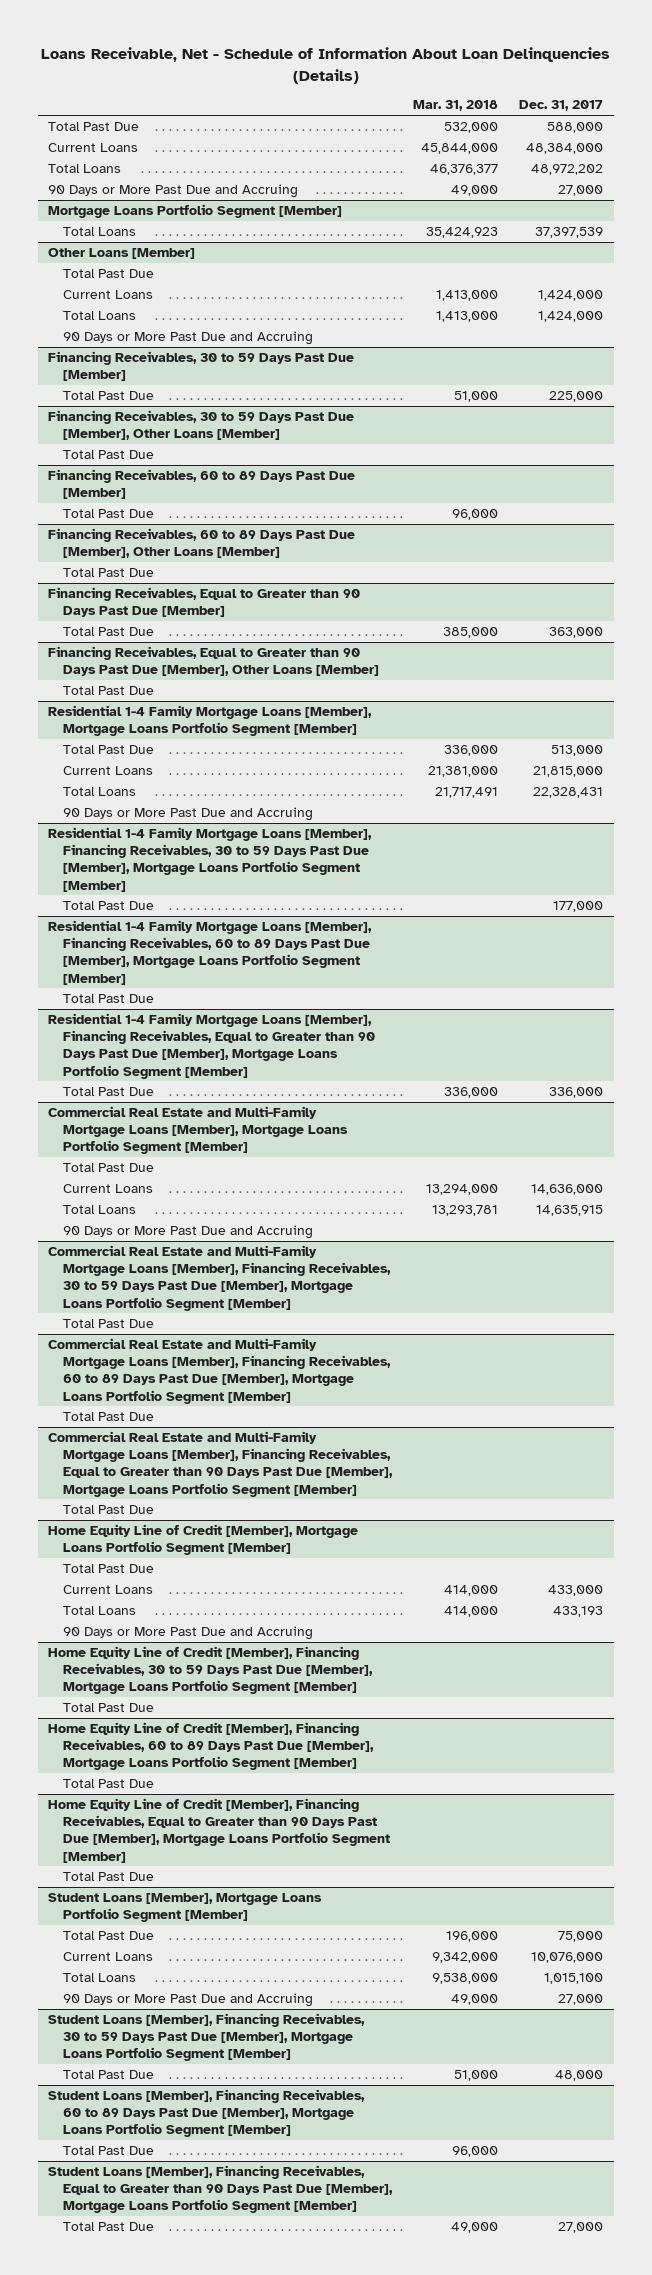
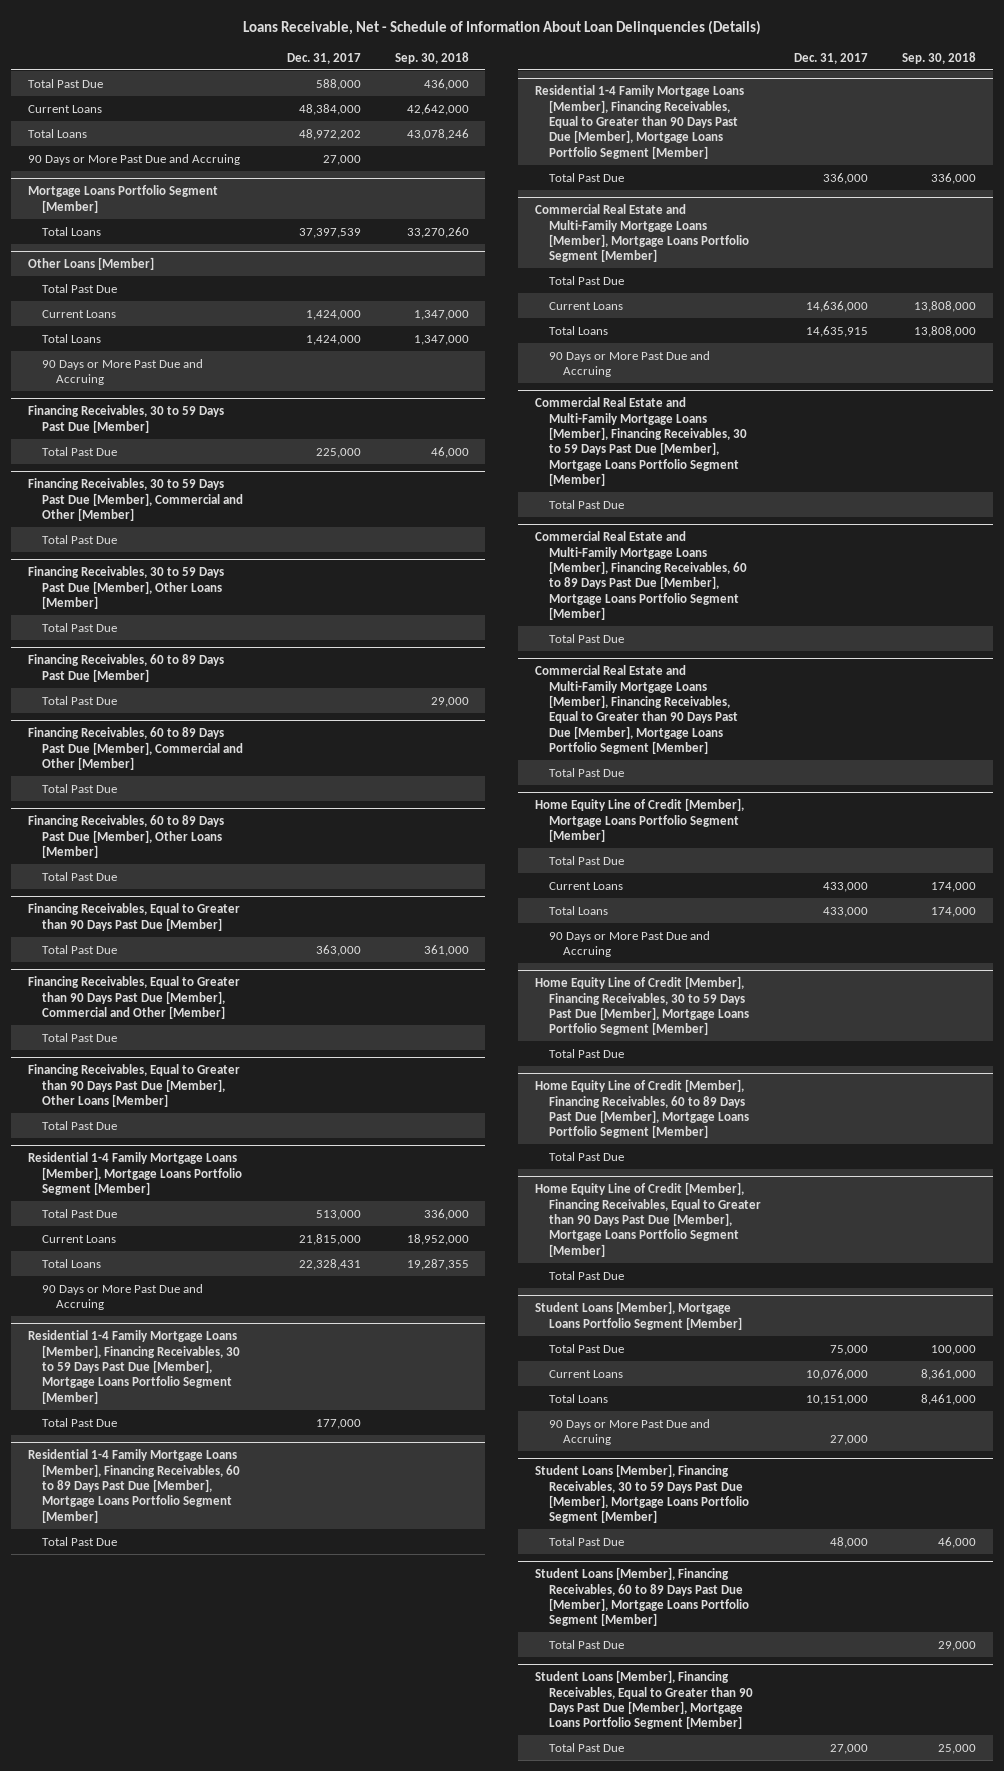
- | Mar. 31, 2018 | Dec. 31, 2017
+ | Dec. 31, 2017 | Sep. 30, 2018
+ Financing Receivables, 30 to 59 Days Past Due [Member], Commercial and Other [Member]
+ Total Past Due
+ Financing Receivables, 60 to 89 Days Past Due [Member], Commercial and Other [Member]
+ Total Past Due
+ Financing Receivables, Equal to Greater than 90 Days Past Due [Member], Commercial and Other [Member]
+ Total Past Due
@ Home Equity Line of Credit [Member], Mortgage Loans Portfolio Segment [Member]
- Total Loans | 414,000 | 433,193
+ Total Loans | 433,000 | 174,000
@ Student Loans [Member], Mortgage Loans Portfolio Segment [Member]
- Total Loans | 9,538,000 | 1,015,100
+ Total Loans | 10,151,000 | 8,461,000

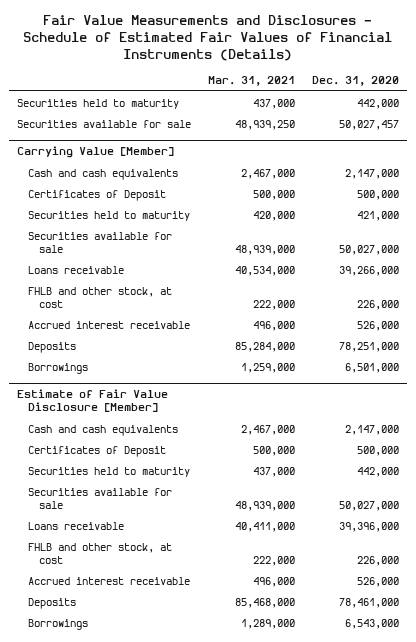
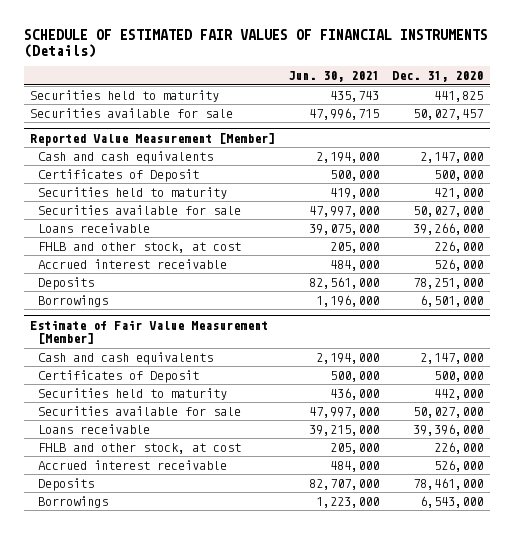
- Fair Value Measurements and Disclosures - Schedule of Estimated Fair Values of Financial Instruments (Details)
+ SCHEDULE OF ESTIMATED FAIR VALUES OF FINANCIAL INSTRUMENTS (Details)
- | Mar. 31, 2021 | Dec. 31, 2020
+ | Jun. 30, 2021 | Dec. 31, 2020
- Securities held to maturity | 437,000 | 442,000
+ Securities held to maturity | 435,743 | 441,825
- Carrying Value [Member]
+ Reported Value Measurement [Member]
- Estimate of Fair Value Disclosure [Member]
+ Estimate of Fair Value Measurement [Member]

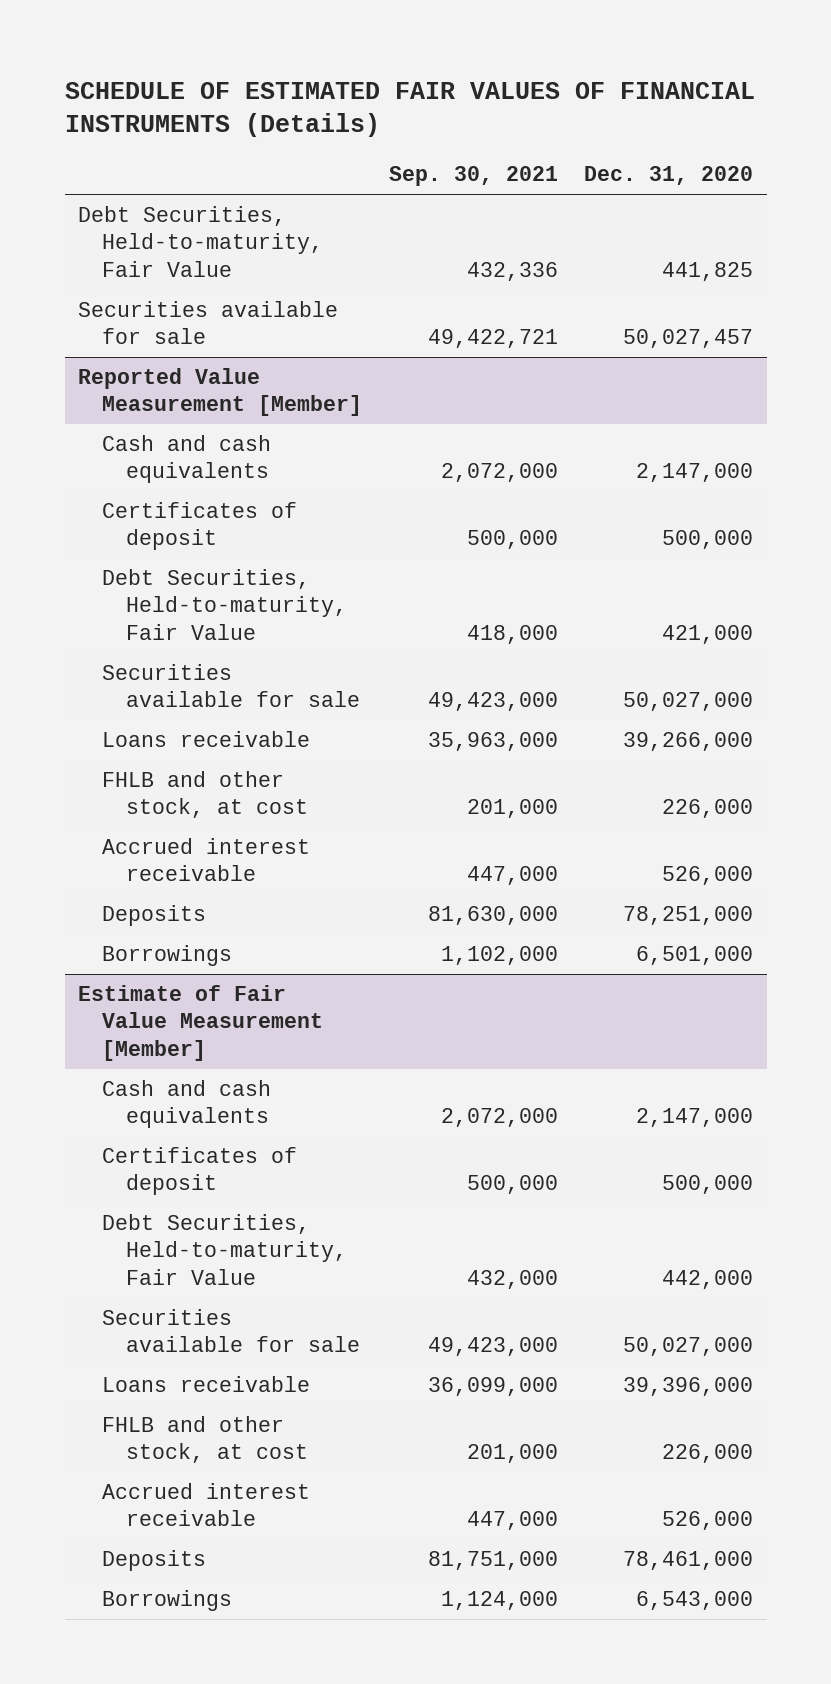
- | Jun. 30, 2021 | Dec. 31, 2020
+ | Sep. 30, 2021 | Dec. 31, 2020
- Securities held to maturity | 435,743 | 441,825
+ Debt Securities, Held-to-maturity, Fair Value | 432,336 | 441,825
@ Reported Value Measurement [Member]
- Certificates of Deposit | 500,000 | 500,000
- Securities held to maturity | 419,000 | 421,000
+ Certificates of deposit | 500,000 | 500,000
+ Debt Securities, Held-to-maturity, Fair Value | 418,000 | 421,000
@ Estimate of Fair Value Measurement [Member]
- Certificates of Deposit | 500,000 | 500,000
- Securities held to maturity | 436,000 | 442,000
+ Certificates of deposit | 500,000 | 500,000
+ Debt Securities, Held-to-maturity, Fair Value | 432,000 | 442,000

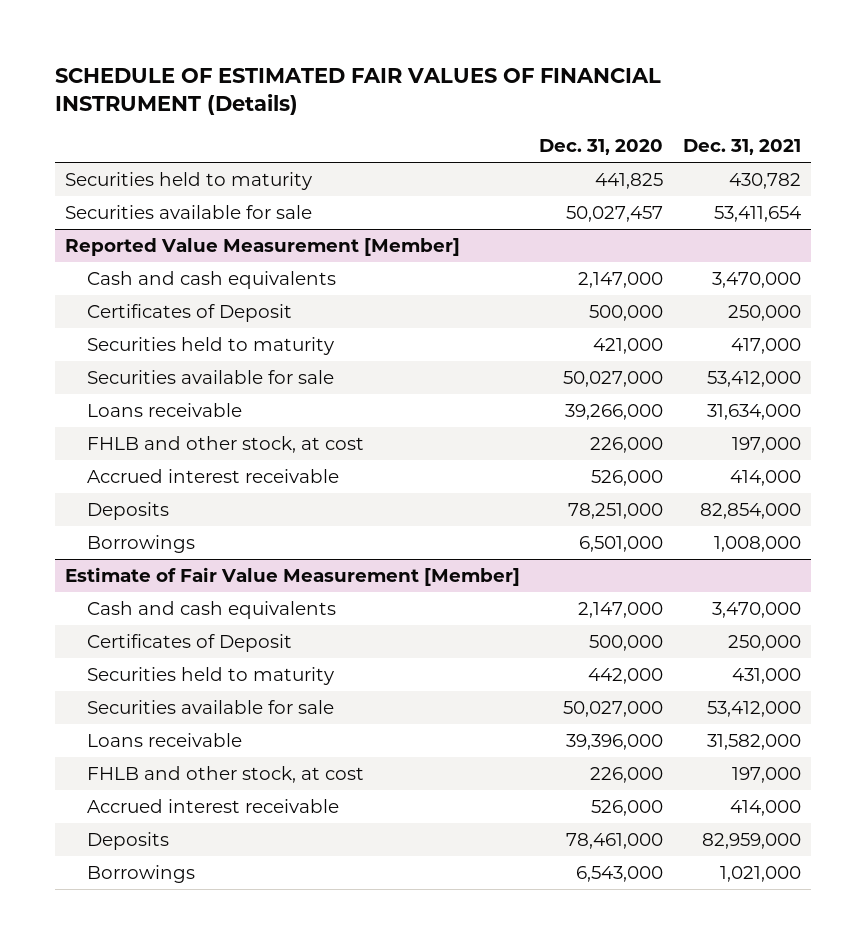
- SCHEDULE OF ESTIMATED FAIR VALUES OF FINANCIAL INSTRUMENTS (Details)
+ SCHEDULE OF ESTIMATED FAIR VALUES OF FINANCIAL INSTRUMENT (Details)
- | Sep. 30, 2021 | Dec. 31, 2020
+ | Dec. 31, 2020 | Dec. 31, 2021
- Debt Securities, Held-to-maturity, Fair Value | 432,336 | 441,825
+ Securities held to maturity | 441,825 | 430,782
@ Reported Value Measurement [Member]
- Certificates of deposit | 500,000 | 500,000
- Debt Securities, Held-to-maturity, Fair Value | 418,000 | 421,000
+ Certificates of Deposit | 500,000 | 250,000
+ Securities held to maturity | 421,000 | 417,000
@ Estimate of Fair Value Measurement [Member]
- Certificates of deposit | 500,000 | 500,000
- Debt Securities, Held-to-maturity, Fair Value | 432,000 | 442,000
+ Certificates of Deposit | 500,000 | 250,000
+ Securities held to maturity | 442,000 | 431,000

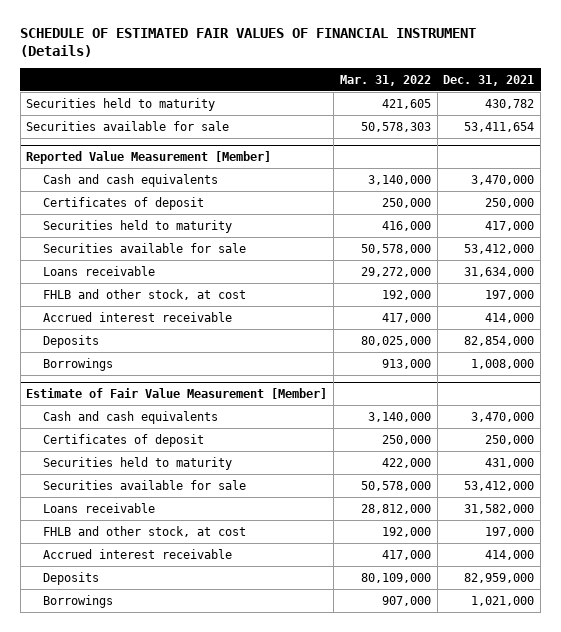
- | Dec. 31, 2020 | Dec. 31, 2021
+ | Mar. 31, 2022 | Dec. 31, 2021
@ Reported Value Measurement [Member]
- Certificates of Deposit | 500,000 | 250,000
+ Certificates of deposit | 250,000 | 250,000
@ Estimate of Fair Value Measurement [Member]
- Certificates of Deposit | 500,000 | 250,000
+ Certificates of deposit | 250,000 | 250,000

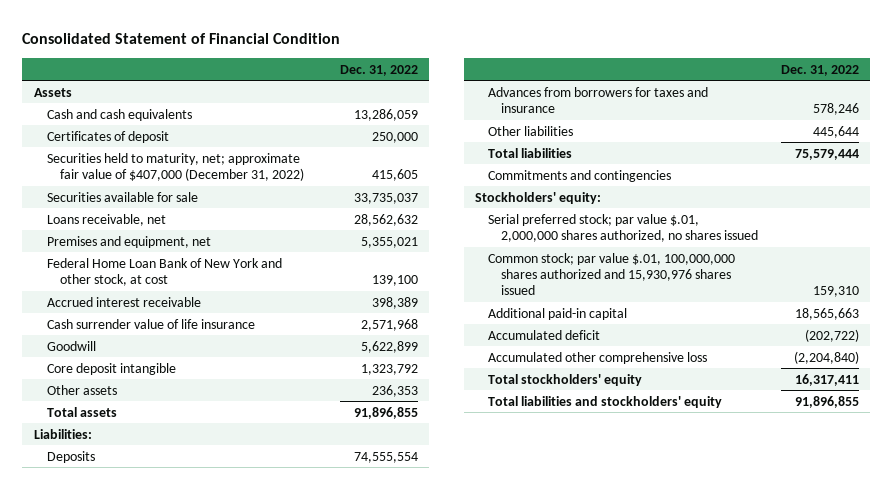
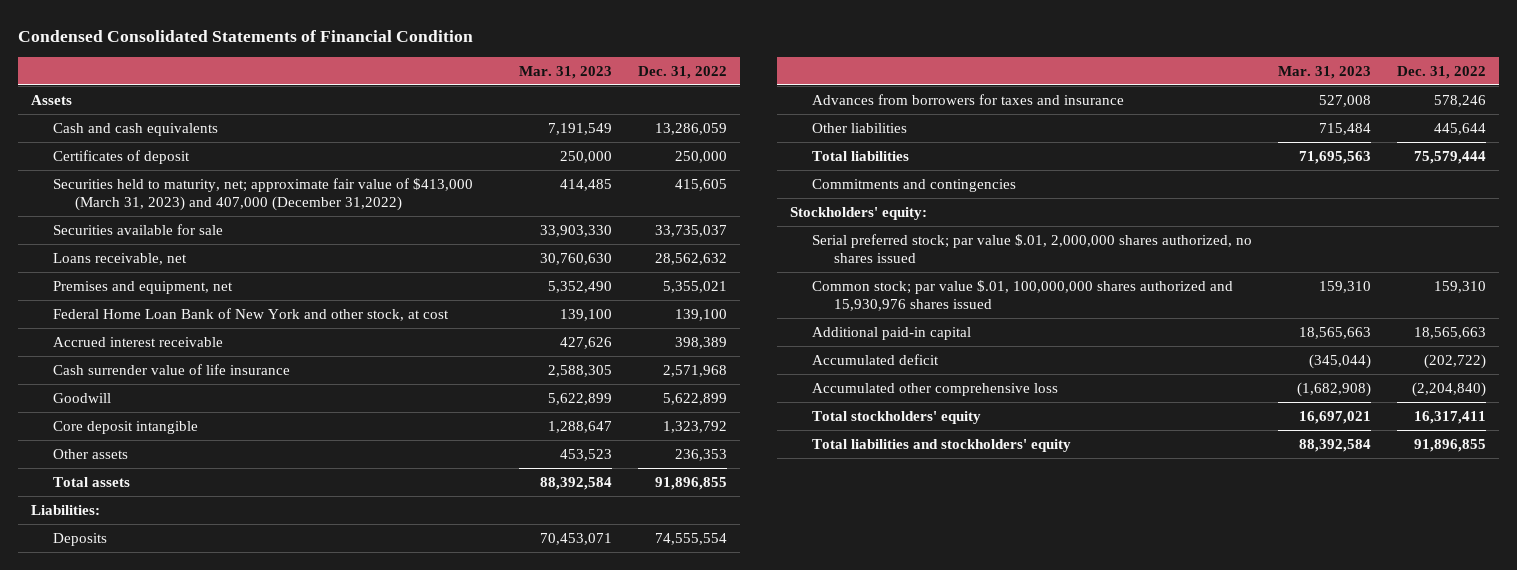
- Consolidated Statement of Financial Condition
+ Condensed Consolidated Statements of Financial Condition
- | Dec. 31, 2022
+ | Mar. 31, 2023 | Dec. 31, 2022
- Securities held to maturity, net; approximate fair value of $407,000 (December 31, 2022) | 415,605
+ Securities held to maturity, net; approximate fair value of $413,000 (March 31, 2023) and 407,000 (December 31,2022) | 414,485 | 415,605

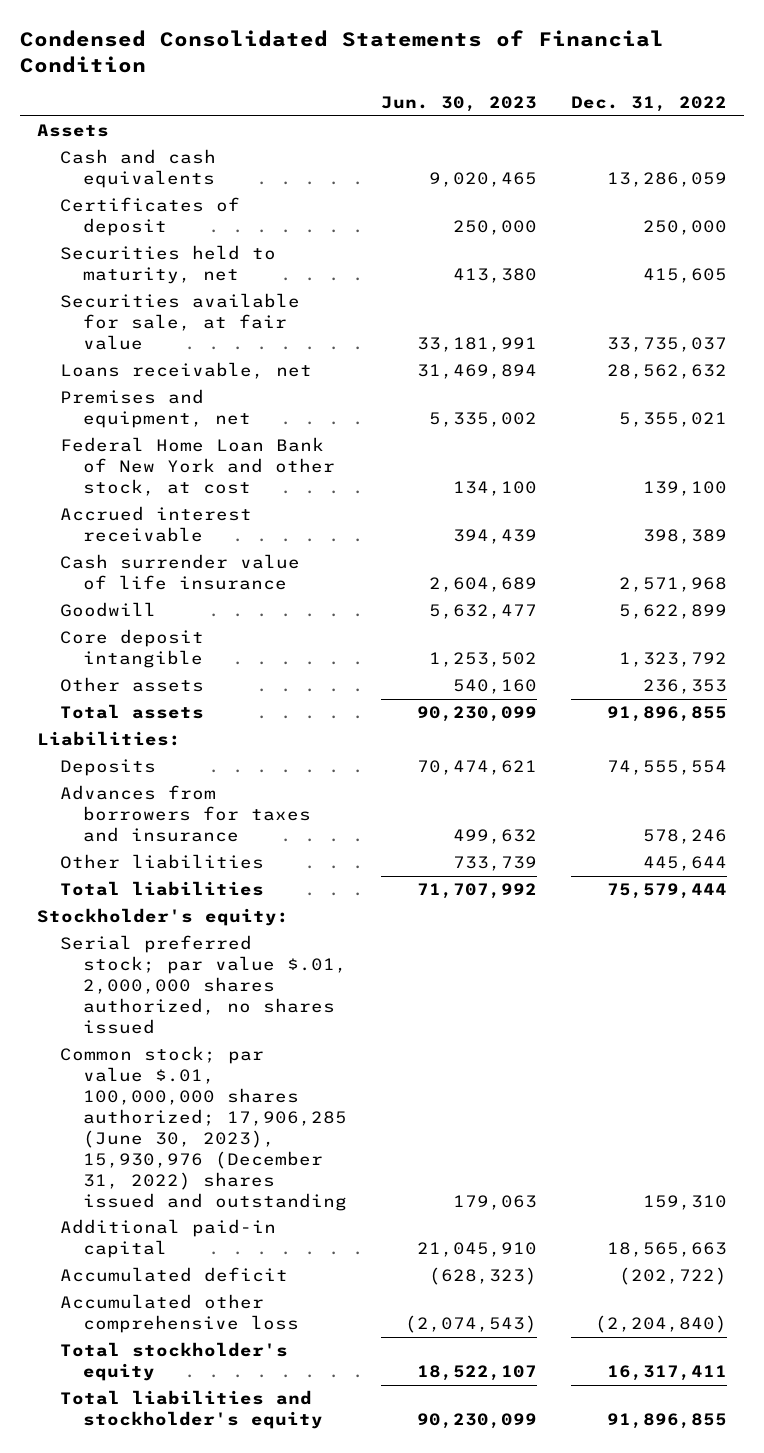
- | Mar. 31, 2023 | Dec. 31, 2022
+ | Jun. 30, 2023 | Dec. 31, 2022
- Securities held to maturity, net; approximate fair value of $413,000 (March 31, 2023) and 407,000 (December 31,2022) | 414,485 | 415,605
- Securities available for sale | 33,903,330 | 33,735,037
+ Securities held to maturity, net | 413,380 | 415,605
+ Securities available for sale, at fair value | 33,181,991 | 33,735,037
- Commitments and contingencies
- Stockholders' equity:
+ Stockholder's equity:
- Common stock; par value $.01, 100,000,000 shares authorized and 15,930,976 shares issued | 159,310 | 159,310
+ Common stock; par value $.01, 100,000,000 shares authorized; 17,906,285 (June 30, 2023), 15,930,976 (December 31, 2022) shares issued and outstanding | 179,063 | 159,310
- Total stockholders' equity | 16,697,021 | 16,317,411
- Total liabilities and stockholders' equity | 88,392,584 | 91,896,855
+ Total stockholder's equity | 18,522,107 | 16,317,411
+ Total liabilities and stockholder's equity | 90,230,099 | 91,896,855

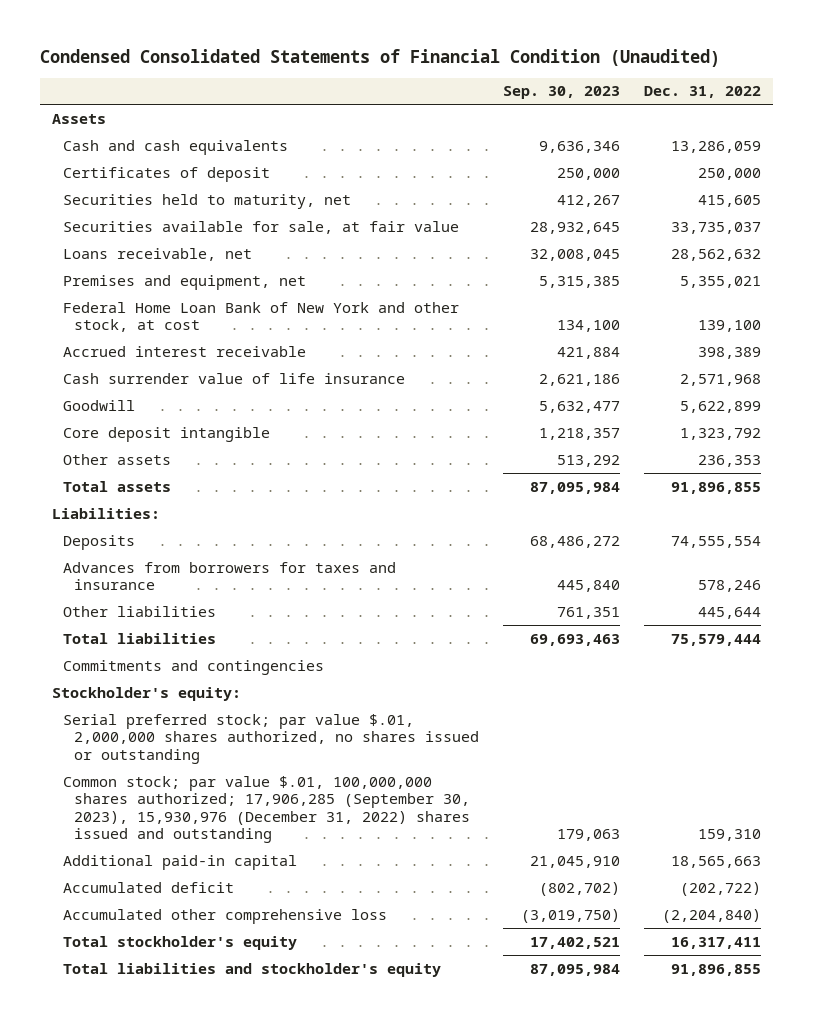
- Condensed Consolidated Statements of Financial Condition
+ Condensed Consolidated Statements of Financial Condition (Unaudited)
- | Jun. 30, 2023 | Dec. 31, 2022
+ | Sep. 30, 2023 | Dec. 31, 2022
+ Commitments and contingencies
- Serial preferred stock; par value $.01, 2,000,000 shares authorized, no shares issued
- Common stock; par value $.01, 100,000,000 shares authorized; 17,906,285 (June 30, 2023), 15,930,976 (December 31, 2022) shares issued and outstanding | 179,063 | 159,310
+ Serial preferred stock; par value $.01, 2,000,000 shares authorized, no shares issued or outstanding
+ Common stock; par value $.01, 100,000,000 shares authorized; 17,906,285 (September 30, 2023), 15,930,976 (December 31, 2022) shares issued and outstanding | 179,063 | 159,310

